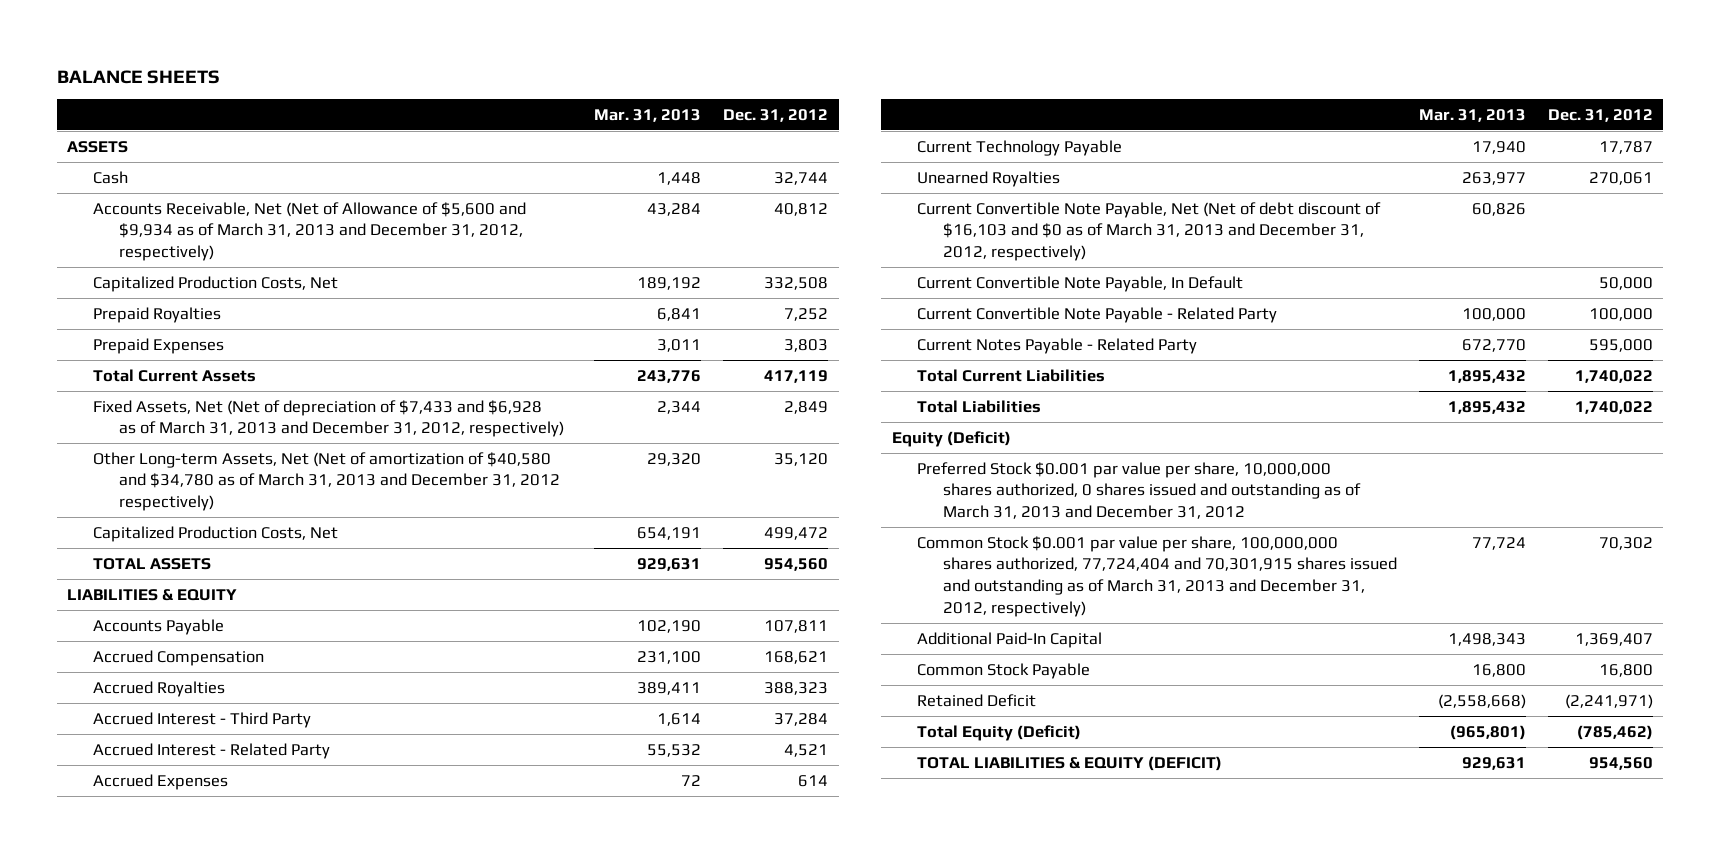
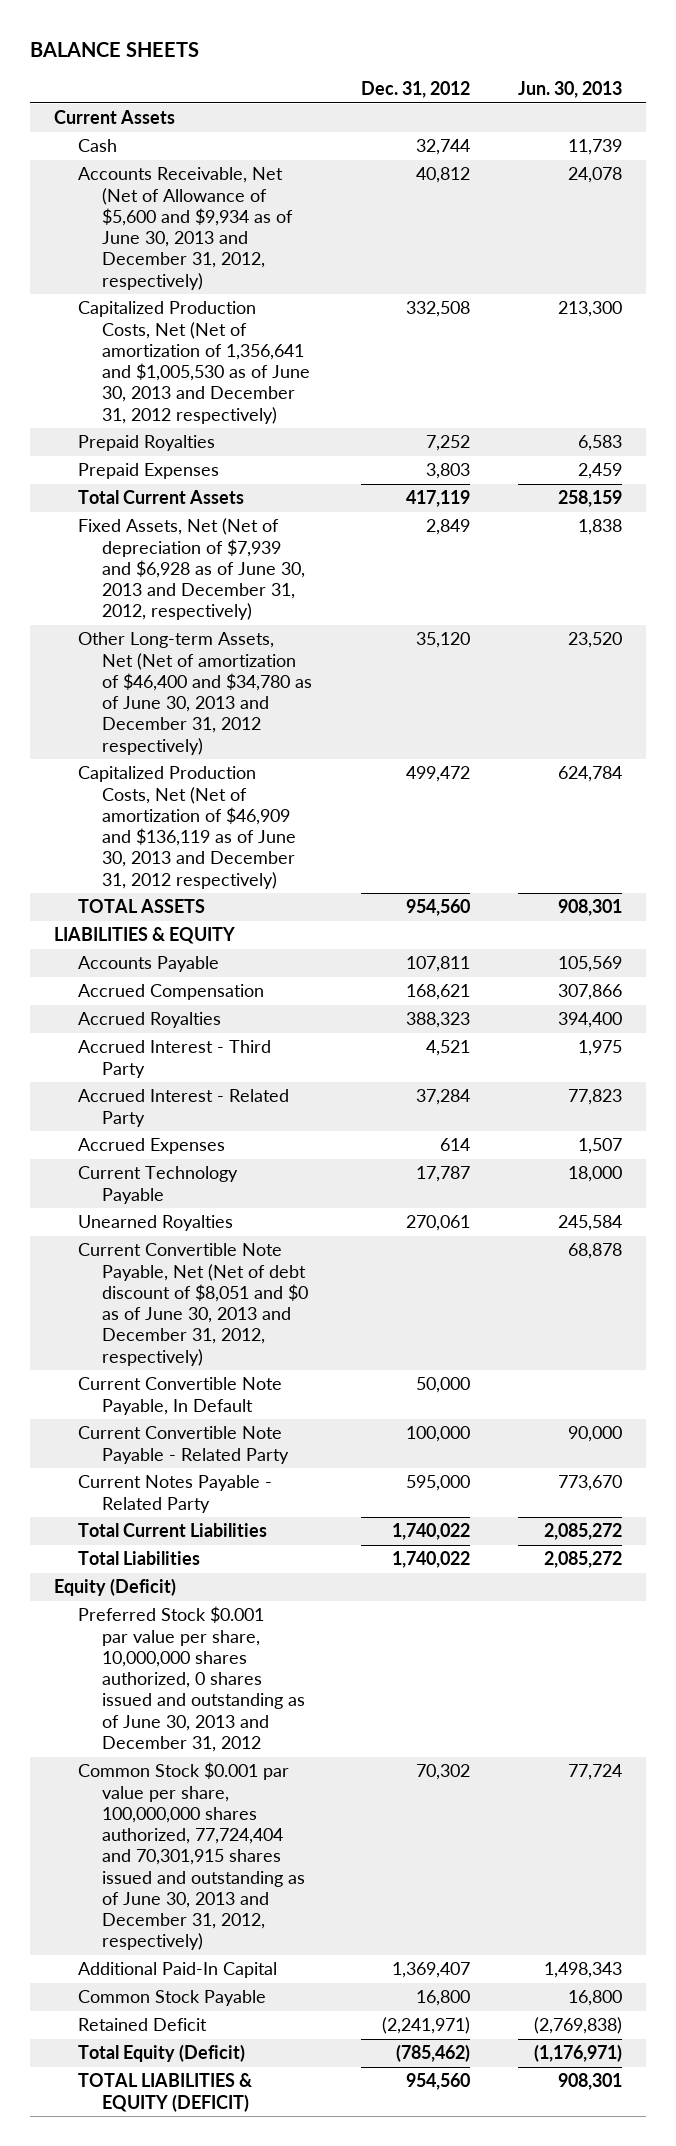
- | Mar. 31, 2013 | Dec. 31, 2012
+ | Dec. 31, 2012 | Jun. 30, 2013
- ASSETS
+ Current Assets
- Accounts Receivable, Net (Net of Allowance of $5,600 and $9,934 as of March 31, 2013 and December 31, 2012, respectively) | 43,284 | 40,812
- Capitalized Production Costs, Net | 189,192 | 332,508
+ Accounts Receivable, Net (Net of Allowance of $5,600 and $9,934 as of June 30, 2013 and December 31, 2012, respectively) | 40,812 | 24,078
+ Capitalized Production Costs, Net (Net of amortization of 1,356,641 and $1,005,530 as of June 30, 2013 and December 31, 2012 respectively) | 332,508 | 213,300
- Fixed Assets, Net (Net of depreciation of $7,433 and $6,928 as of March 31, 2013 and December 31, 2012, respectively) | 2,344 | 2,849
- Other Long-term Assets, Net (Net of amortization of $40,580 and $34,780 as of March 31, 2013 and December 31, 2012 respectively) | 29,320 | 35,120
- Capitalized Production Costs, Net | 654,191 | 499,472
+ Fixed Assets, Net (Net of depreciation of $7,939 and $6,928 as of June 30, 2013 and December 31, 2012, respectively) | 2,849 | 1,838
+ Other Long-term Assets, Net (Net of amortization of $46,400 and $34,780 as of June 30, 2013 and December 31, 2012 respectively) | 35,120 | 23,520
+ Capitalized Production Costs, Net (Net of amortization of $46,909 and $136,119 as of June 30, 2013 and December 31, 2012 respectively) | 499,472 | 624,784
- Accrued Interest - Third Party | 1,614 | 37,284
- Accrued Interest - Related Party | 55,532 | 4,521
+ Accrued Interest - Third Party | 4,521 | 1,975
+ Accrued Interest - Related Party | 37,284 | 77,823
- Current Convertible Note Payable, Net (Net of debt discount of $16,103 and $0 as of March 31, 2013 and December 31, 2012, respectively) | 60,826 |
+ Current Convertible Note Payable, Net (Net of debt discount of $8,051 and $0 as of June 30, 2013 and December 31, 2012, respectively) | | 68,878
- Preferred Stock $0.001 par value per share, 10,000,000 shares authorized, 0 shares issued and outstanding as of March 31, 2013 and December 31, 2012
- Common Stock $0.001 par value per share, 100,000,000 shares authorized, 77,724,404 and 70,301,915 shares issued and outstanding as of March 31, 2013 and December 31, 2012, respectively) | 77,724 | 70,302
+ Preferred Stock $0.001 par value per share, 10,000,000 shares authorized, 0 shares issued and outstanding as of June 30, 2013 and December 31, 2012
+ Common Stock $0.001 par value per share, 100,000,000 shares authorized, 77,724,404 and 70,301,915 shares issued and outstanding as of June 30, 2013 and December 31, 2012, respectively) | 70,302 | 77,724

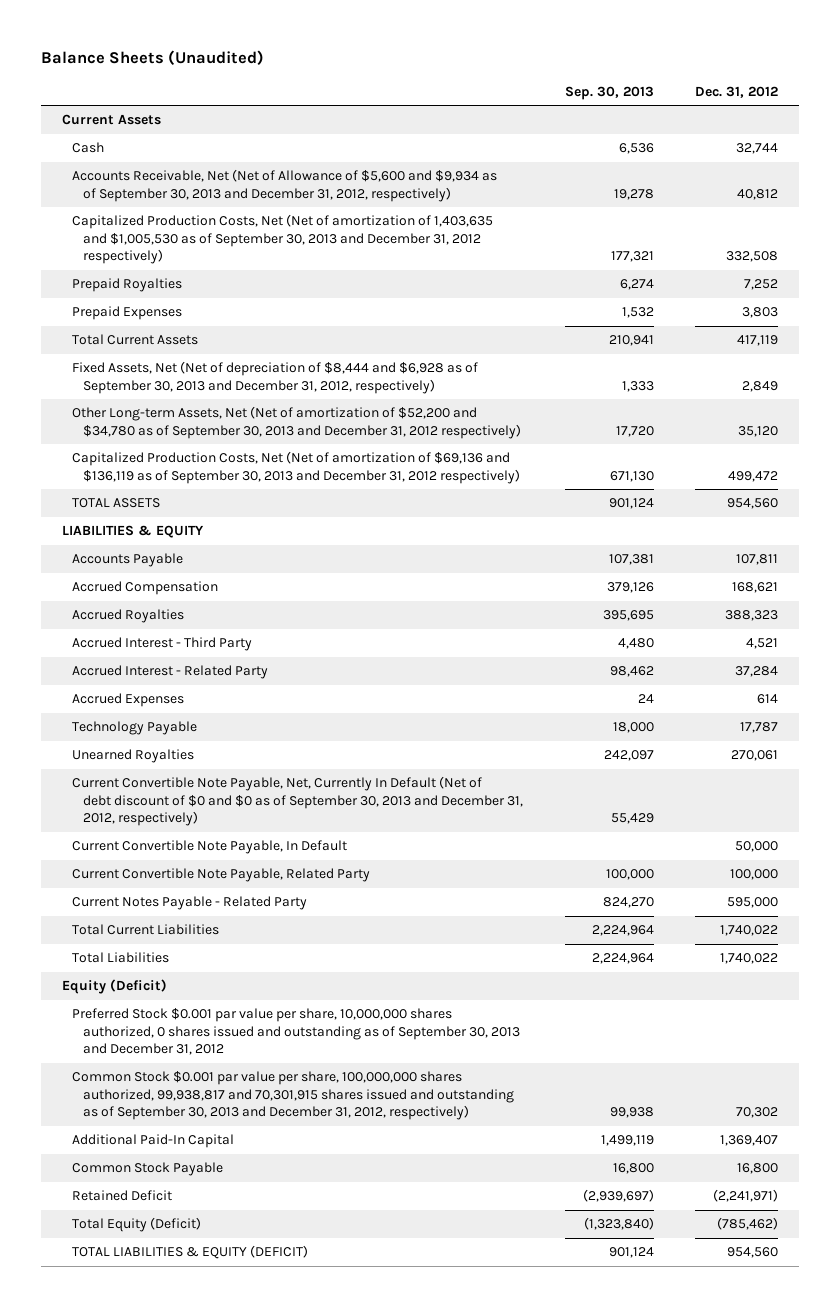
- BALANCE SHEETS
+ Balance Sheets (Unaudited)
- | Dec. 31, 2012 | Jun. 30, 2013
+ | Sep. 30, 2013 | Dec. 31, 2012
- Accounts Receivable, Net (Net of Allowance of $5,600 and $9,934 as of June 30, 2013 and December 31, 2012, respectively) | 40,812 | 24,078
- Capitalized Production Costs, Net (Net of amortization of 1,356,641 and $1,005,530 as of June 30, 2013 and December 31, 2012 respectively) | 332,508 | 213,300
+ Accounts Receivable, Net (Net of Allowance of $5,600 and $9,934 as of September 30, 2013 and December 31, 2012, respectively) | 19,278 | 40,812
+ Capitalized Production Costs, Net (Net of amortization of 1,403,635 and $1,005,530 as of September 30, 2013 and December 31, 2012 respectively) | 177,321 | 332,508
- Fixed Assets, Net (Net of depreciation of $7,939 and $6,928 as of June 30, 2013 and December 31, 2012, respectively) | 2,849 | 1,838
- Other Long-term Assets, Net (Net of amortization of $46,400 and $34,780 as of June 30, 2013 and December 31, 2012 respectively) | 35,120 | 23,520
- Capitalized Production Costs, Net (Net of amortization of $46,909 and $136,119 as of June 30, 2013 and December 31, 2012 respectively) | 499,472 | 624,784
+ Fixed Assets, Net (Net of depreciation of $8,444 and $6,928 as of September 30, 2013 and December 31, 2012, respectively) | 1,333 | 2,849
+ Other Long-term Assets, Net (Net of amortization of $52,200 and $34,780 as of September 30, 2013 and December 31, 2012 respectively) | 17,720 | 35,120
+ Capitalized Production Costs, Net (Net of amortization of $69,136 and $136,119 as of September 30, 2013 and December 31, 2012 respectively) | 671,130 | 499,472
- Current Technology Payable | 17,787 | 18,000
+ Technology Payable | 18,000 | 17,787
- Current Convertible Note Payable, Net (Net of debt discount of $8,051 and $0 as of June 30, 2013 and December 31, 2012, respectively) | | 68,878
+ Current Convertible Note Payable, Net, Currently In Default (Net of debt discount of $0 and $0 as of September 30, 2013 and December 31, 2012, respectively) | 55,429 |
- Current Convertible Note Payable - Related Party | 100,000 | 90,000
+ Current Convertible Note Payable, Related Party | 100,000 | 100,000
- Preferred Stock $0.001 par value per share, 10,000,000 shares authorized, 0 shares issued and outstanding as of June 30, 2013 and December 31, 2012
- Common Stock $0.001 par value per share, 100,000,000 shares authorized, 77,724,404 and 70,301,915 shares issued and outstanding as of June 30, 2013 and December 31, 2012, respectively) | 70,302 | 77,724
+ Preferred Stock $0.001 par value per share, 10,000,000 shares authorized, 0 shares issued and outstanding as of September 30, 2013 and December 31, 2012
+ Common Stock $0.001 par value per share, 100,000,000 shares authorized, 99,938,817 and 70,301,915 shares issued and outstanding as of September 30, 2013 and December 31, 2012, respectively) | 99,938 | 70,302

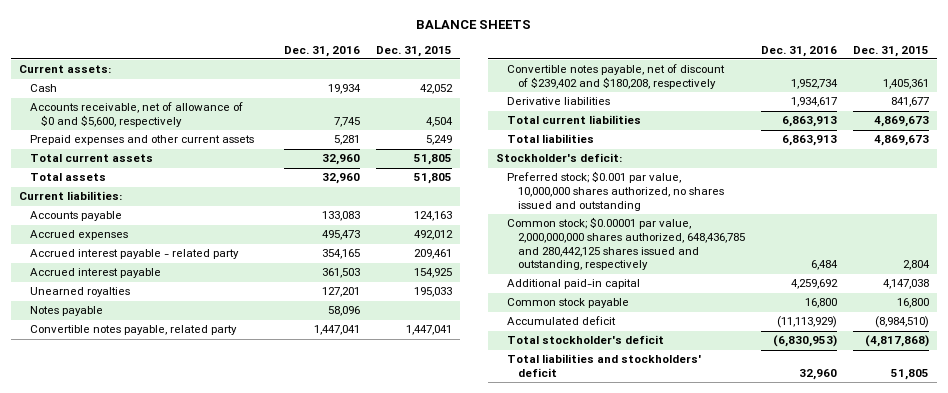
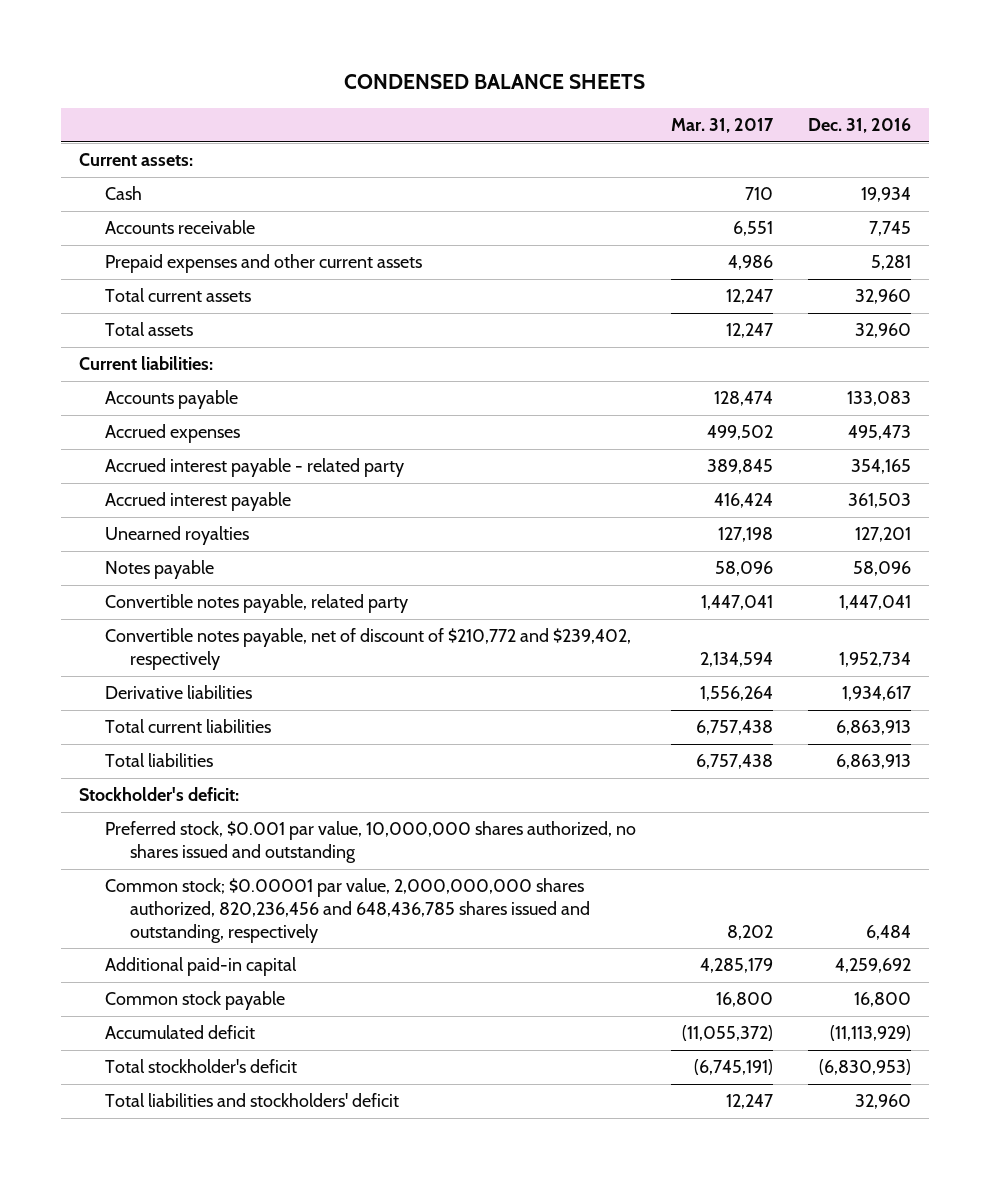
- BALANCE SHEETS
+ CONDENSED BALANCE SHEETS
- | Dec. 31, 2016 | Dec. 31, 2015
+ | Mar. 31, 2017 | Dec. 31, 2016
- Accounts receivable, net of allowance of $0 and $5,600, respectively | 7,745 | 4,504
+ Accounts receivable | 6,551 | 7,745
- Convertible notes payable, net of discount of $239,402 and $180,208, respectively | 1,952,734 | 1,405,361
+ Convertible notes payable, net of discount of $210,772 and $239,402, respectively | 2,134,594 | 1,952,734
- Preferred stock; $0.001 par value, 10,000,000 shares authorized, no shares issued and outstanding
- Common stock; $0.00001 par value, 2,000,000,000 shares authorized, 648,436,785 and 280,442,125 shares issued and outstanding, respectively | 6,484 | 2,804
+ Preferred stock, $0.001 par value, 10,000,000 shares authorized, no shares issued and outstanding
+ Common stock; $0.00001 par value, 2,000,000,000 shares authorized, 820,236,456 and 648,436,785 shares issued and outstanding, respectively | 8,202 | 6,484

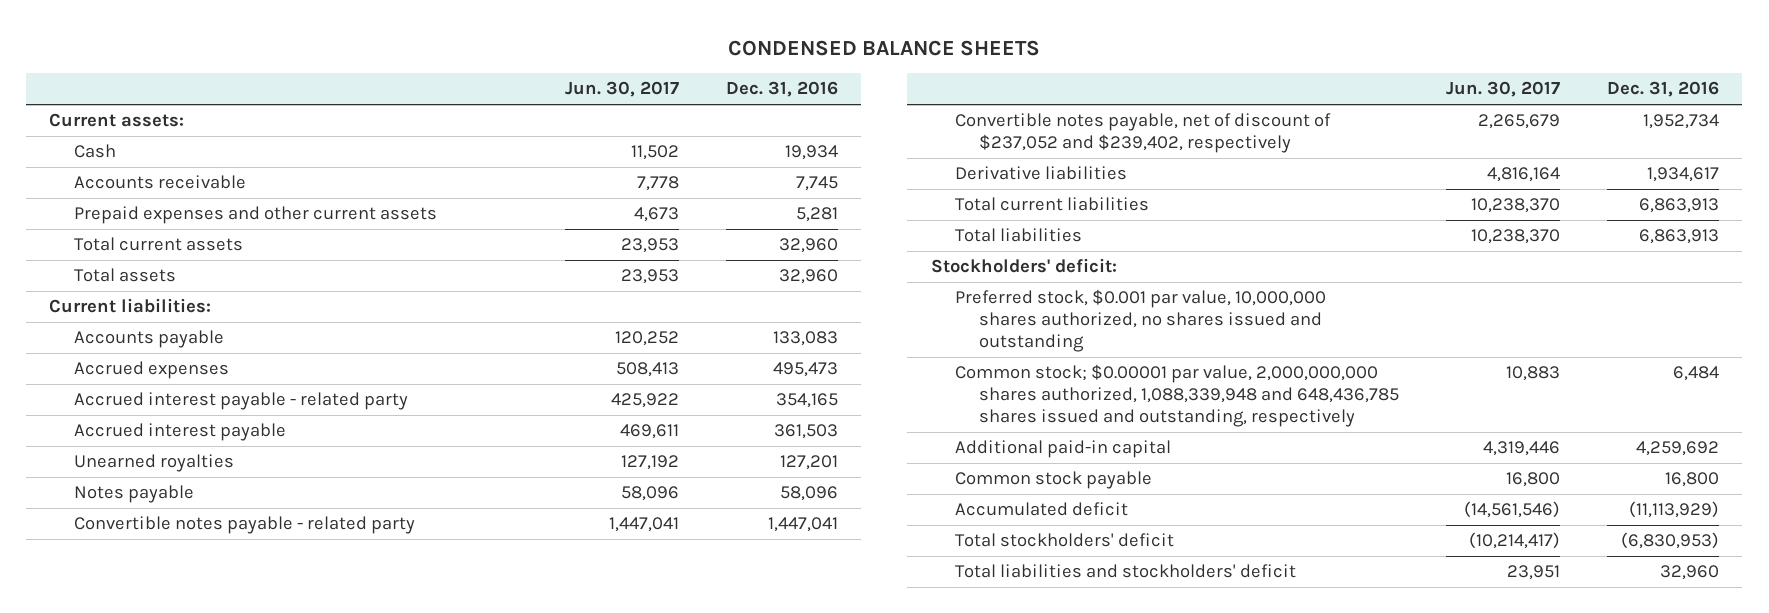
- | Mar. 31, 2017 | Dec. 31, 2016
+ | Jun. 30, 2017 | Dec. 31, 2016
- Convertible notes payable, related party | 1,447,041 | 1,447,041
- Convertible notes payable, net of discount of $210,772 and $239,402, respectively | 2,134,594 | 1,952,734
+ Convertible notes payable - related party | 1,447,041 | 1,447,041
+ Convertible notes payable, net of discount of $237,052 and $239,402, respectively | 2,265,679 | 1,952,734
- Stockholder's deficit:
+ Stockholders' deficit:
- Common stock; $0.00001 par value, 2,000,000,000 shares authorized, 820,236,456 and 648,436,785 shares issued and outstanding, respectively | 8,202 | 6,484
+ Common stock; $0.00001 par value, 2,000,000,000 shares authorized, 1,088,339,948 and 648,436,785 shares issued and outstanding, respectively | 10,883 | 6,484
- Total stockholder's deficit | (6,745,191) | (6,830,953)
+ Total stockholders' deficit | (10,214,417) | (6,830,953)

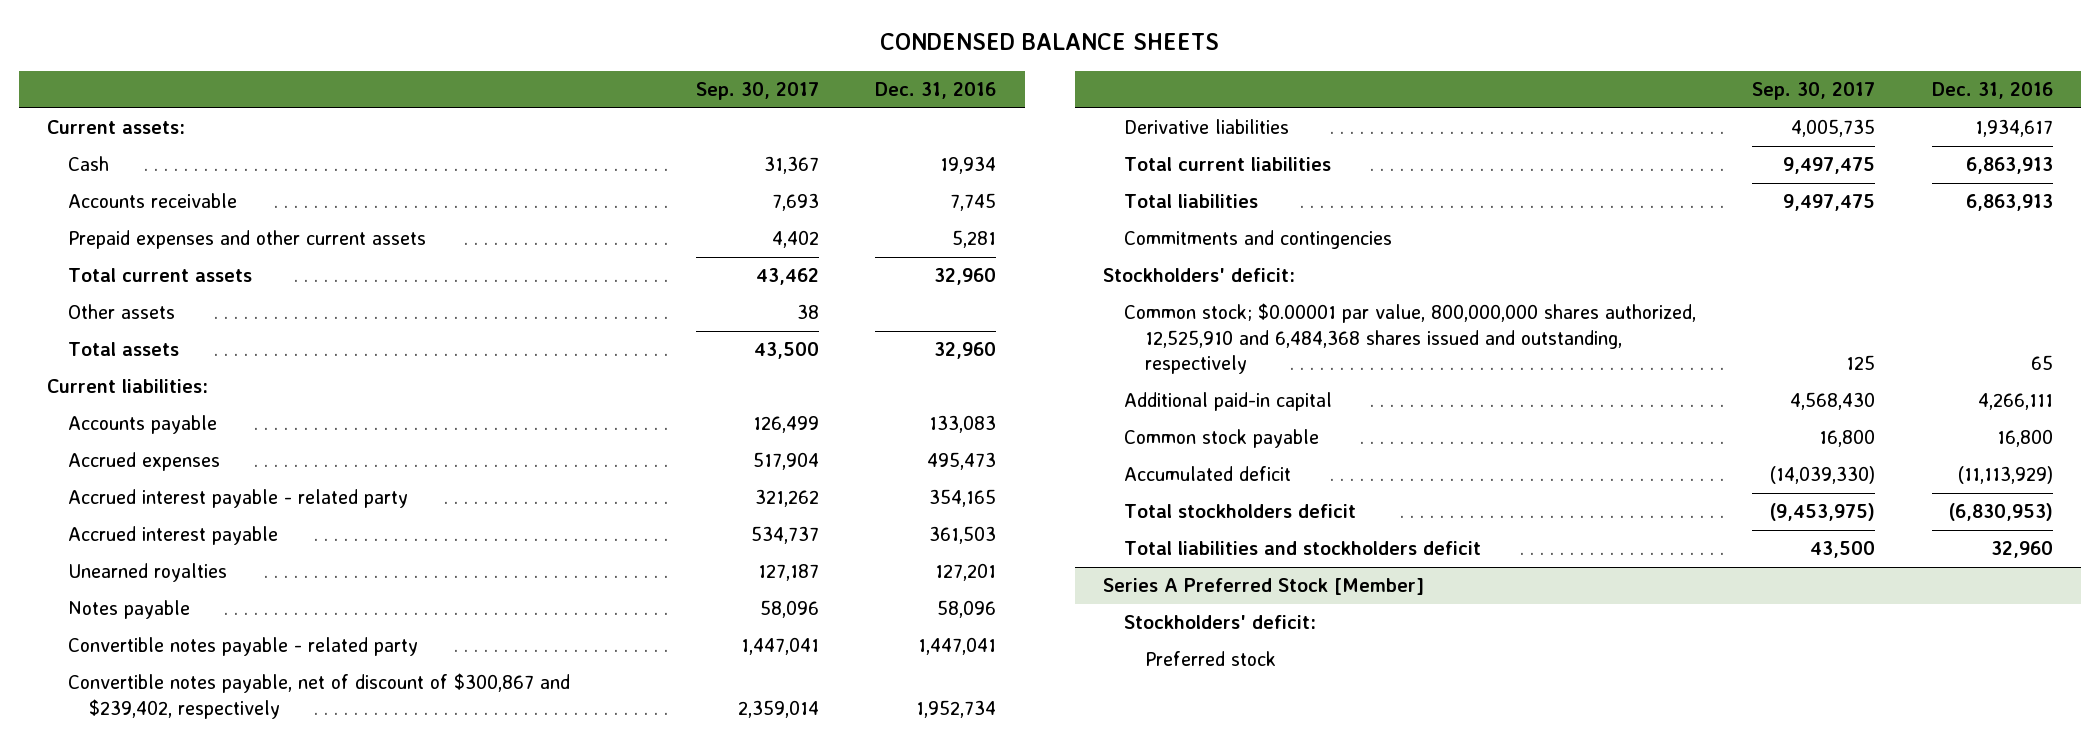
- | Jun. 30, 2017 | Dec. 31, 2016
+ | Sep. 30, 2017 | Dec. 31, 2016
+ Other assets | 38 |
- Convertible notes payable, net of discount of $237,052 and $239,402, respectively | 2,265,679 | 1,952,734
+ Convertible notes payable, net of discount of $300,867 and $239,402, respectively | 2,359,014 | 1,952,734
+ Commitments and contingencies
- Preferred stock, $0.001 par value, 10,000,000 shares authorized, no shares issued and outstanding
- Common stock; $0.00001 par value, 2,000,000,000 shares authorized, 1,088,339,948 and 648,436,785 shares issued and outstanding, respectively | 10,883 | 6,484
- Additional paid-in capital | 4,319,446 | 4,259,692
+ Common stock; $0.00001 par value, 800,000,000 shares authorized, 12,525,910 and 6,484,368 shares issued and outstanding, respectively | 125 | 65
+ Additional paid-in capital | 4,568,430 | 4,266,111
- Total stockholders' deficit | (10,214,417) | (6,830,953)
- Total liabilities and stockholders' deficit | 23,951 | 32,960
+ Total stockholders deficit | (9,453,975) | (6,830,953)
+ Total liabilities and stockholders deficit | 43,500 | 32,960
+ Series A Preferred Stock [Member]
+ Stockholders' deficit:
+ Preferred stock

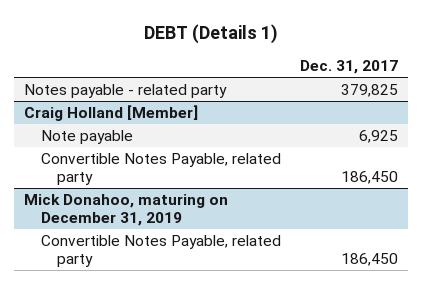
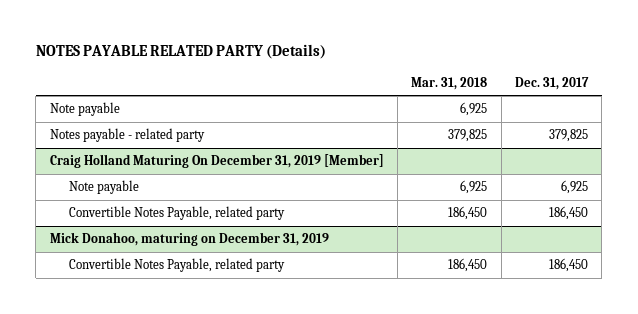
- DEBT (Details 1)
+ NOTES PAYABLE RELATED PARTY (Details)
- | Dec. 31, 2017
+ | Mar. 31, 2018 | Dec. 31, 2017
+ Note payable | 6,925 |
- Craig Holland [Member]
+ Craig Holland Maturing On December 31, 2019 [Member]

